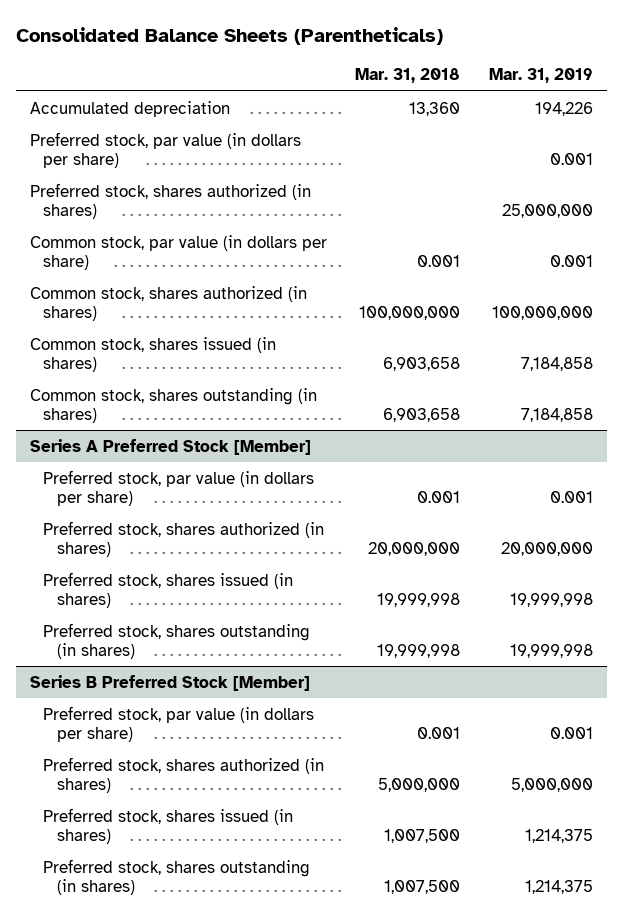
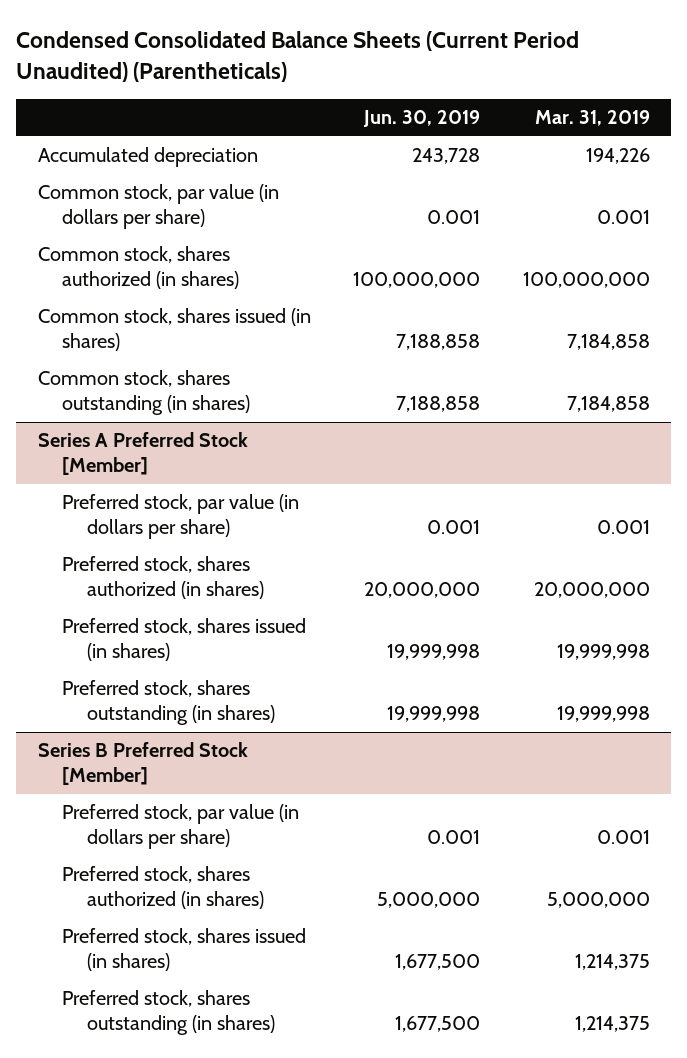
- Consolidated Balance Sheets (Parentheticals)
+ Condensed Consolidated Balance Sheets (Current Period Unaudited) (Parentheticals)
- | Mar. 31, 2018 | Mar. 31, 2019
+ | Jun. 30, 2019 | Mar. 31, 2019
- Preferred stock, par value (in dollars per share) | | 0.001
- Preferred stock, shares authorized (in shares) | | 25,000,000

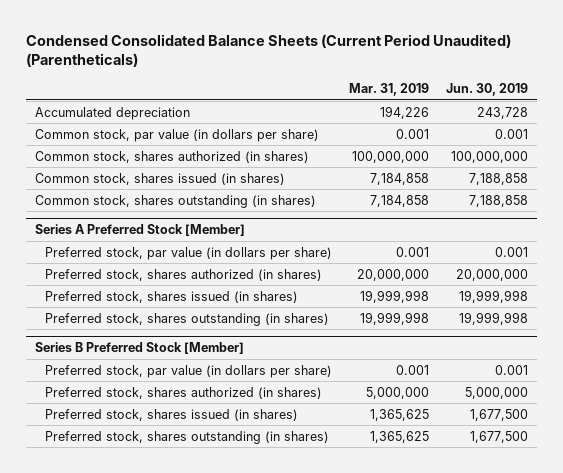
- | Jun. 30, 2019 | Mar. 31, 2019
+ | Mar. 31, 2019 | Jun. 30, 2019
@ Series B Preferred Stock [Member]
- Preferred stock, shares issued (in shares) | 1,677,500 | 1,214,375
- Preferred stock, shares outstanding (in shares) | 1,677,500 | 1,214,375
+ Preferred stock, shares issued (in shares) | 1,365,625 | 1,677,500
+ Preferred stock, shares outstanding (in shares) | 1,365,625 | 1,677,500

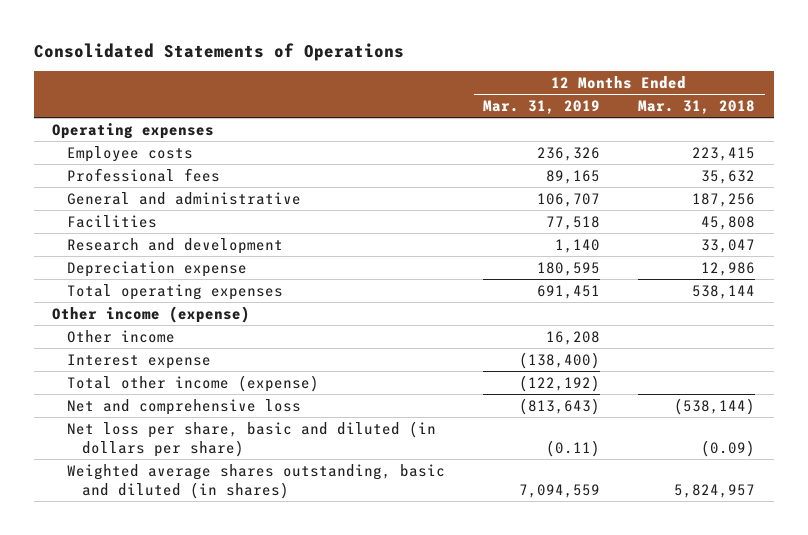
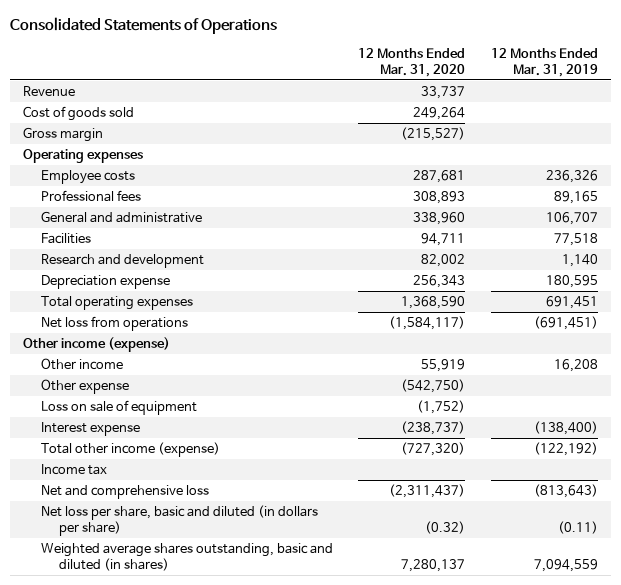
- | 12 Months Ended Mar. 31, 2019 | 12 Months Ended Mar. 31, 2018
+ | 12 Months Ended Mar. 31, 2020 | 12 Months Ended Mar. 31, 2019
+ Revenue | 33,737 |
+ Cost of goods sold | 249,264 |
+ Gross margin | (215,527) |
+ Net loss from operations | (1,584,117) | (691,451)
+ Other expense | (542,750) |
+ Loss on sale of equipment | (1,752) |
+ Income tax

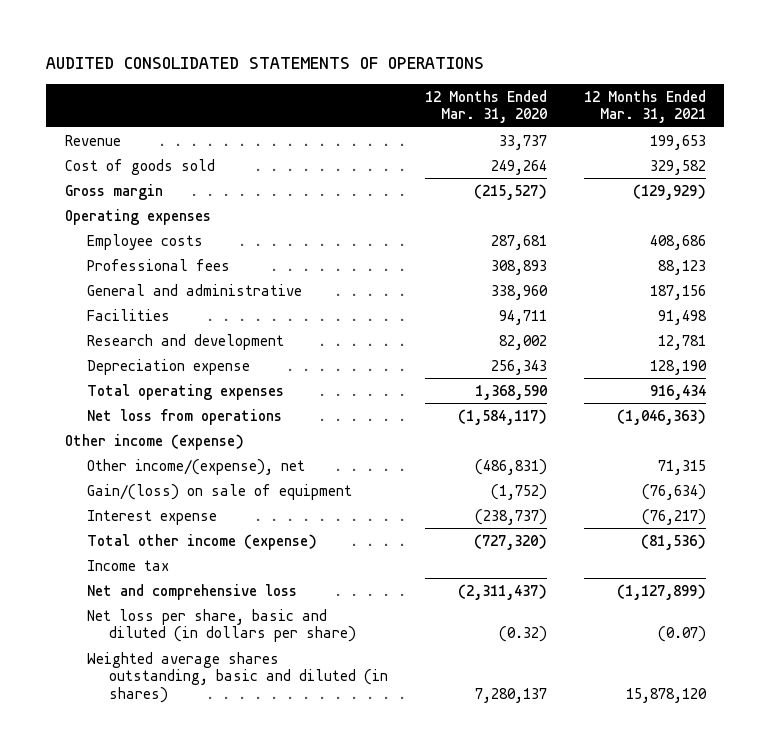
- Consolidated Statements of Operations
+ AUDITED CONSOLIDATED STATEMENTS OF OPERATIONS
- | 12 Months Ended Mar. 31, 2020 | 12 Months Ended Mar. 31, 2019
+ | 12 Months Ended Mar. 31, 2020 | 12 Months Ended Mar. 31, 2021
- Other income | 55,919 | 16,208
- Other expense | (542,750) |
- Loss on sale of equipment | (1,752) |
+ Other income/(expense), net | (486,831) | 71,315
+ Gain/(loss) on sale of equipment | (1,752) | (76,634)

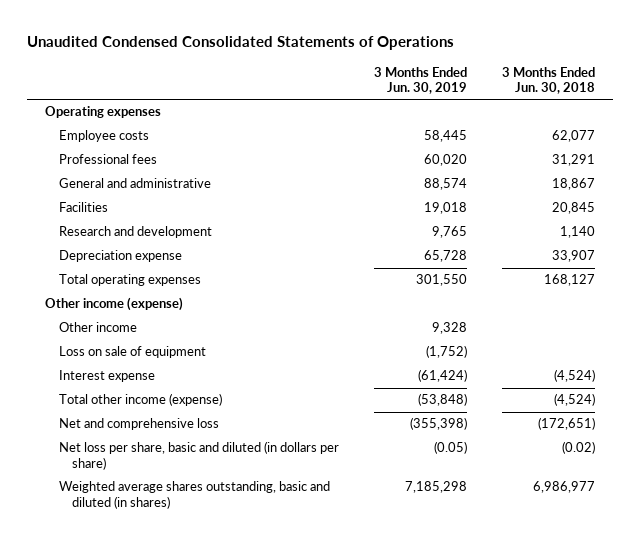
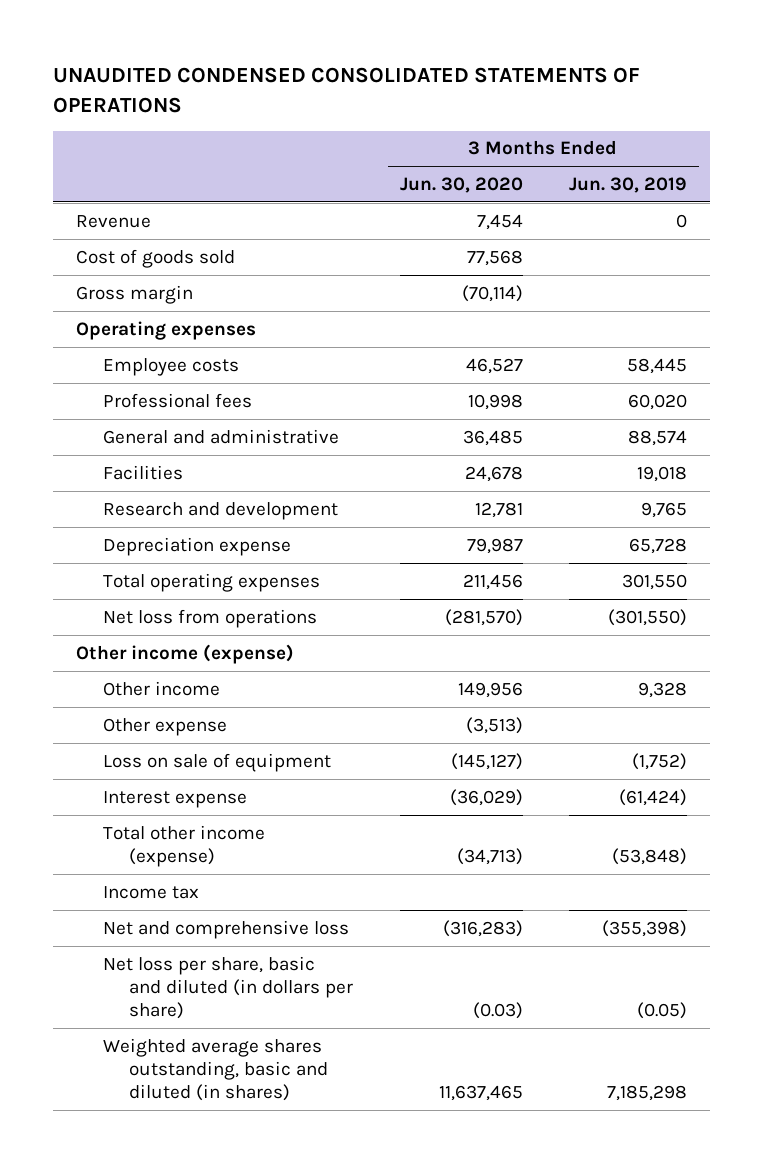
- Unaudited Condensed Consolidated Statements of Operations
+ UNAUDITED CONDENSED CONSOLIDATED STATEMENTS OF OPERATIONS
- | 3 Months Ended Jun. 30, 2019 | 3 Months Ended Jun. 30, 2018
+ | 3 Months Ended Jun. 30, 2020 | 3 Months Ended Jun. 30, 2019
+ Revenue | 7,454 | 0
+ Cost of goods sold | 77,568 |
+ Gross margin | (70,114) |
+ Net loss from operations | (281,570) | (301,550)
+ Other expense | (3,513) |
+ Income tax

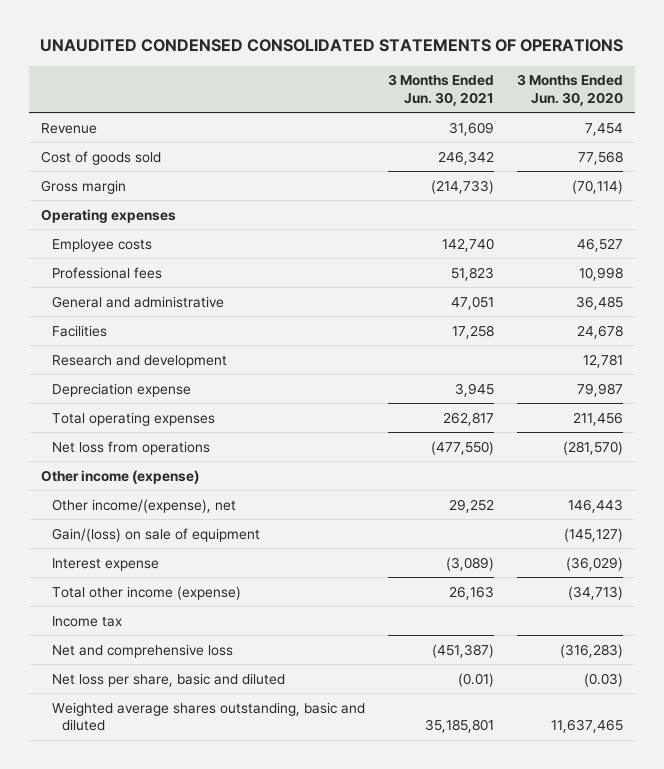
- | 3 Months Ended Jun. 30, 2020 | 3 Months Ended Jun. 30, 2019
+ | 3 Months Ended Jun. 30, 2021 | 3 Months Ended Jun. 30, 2020
- Other income | 149,956 | 9,328
- Other expense | (3,513) |
- Loss on sale of equipment | (145,127) | (1,752)
+ Other income/(expense), net | 29,252 | 146,443
+ Gain/(loss) on sale of equipment | | (145,127)
- Net loss per share, basic and diluted (in dollars per share) | (0.03) | (0.05)
- Weighted average shares outstanding, basic and diluted (in shares) | 11,637,465 | 7,185,298
+ Net loss per share, basic and diluted | (0.01) | (0.03)
+ Weighted average shares outstanding, basic and diluted | 35,185,801 | 11,637,465

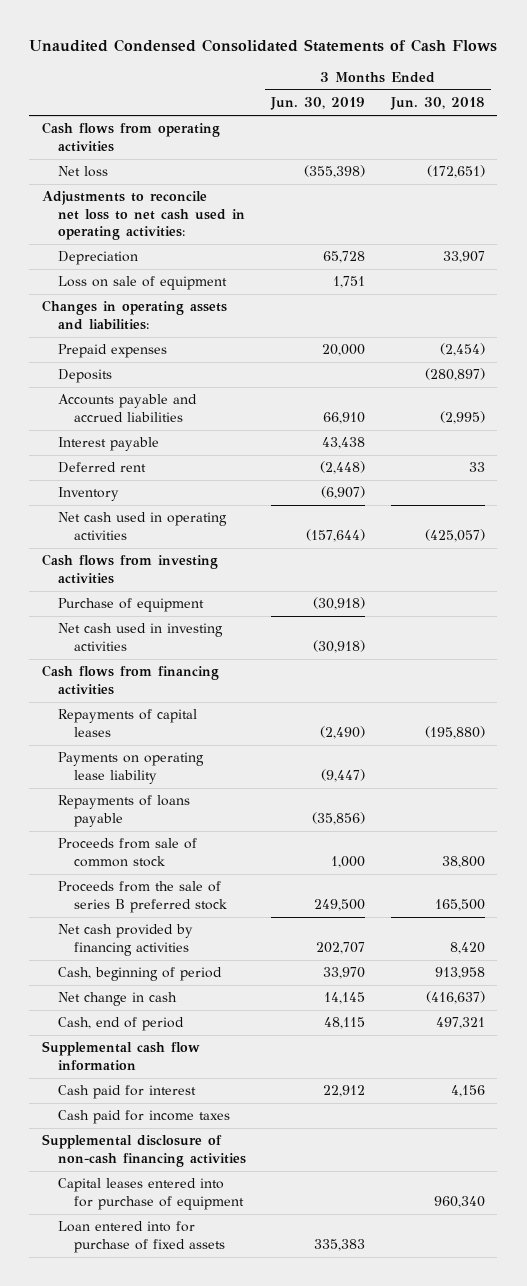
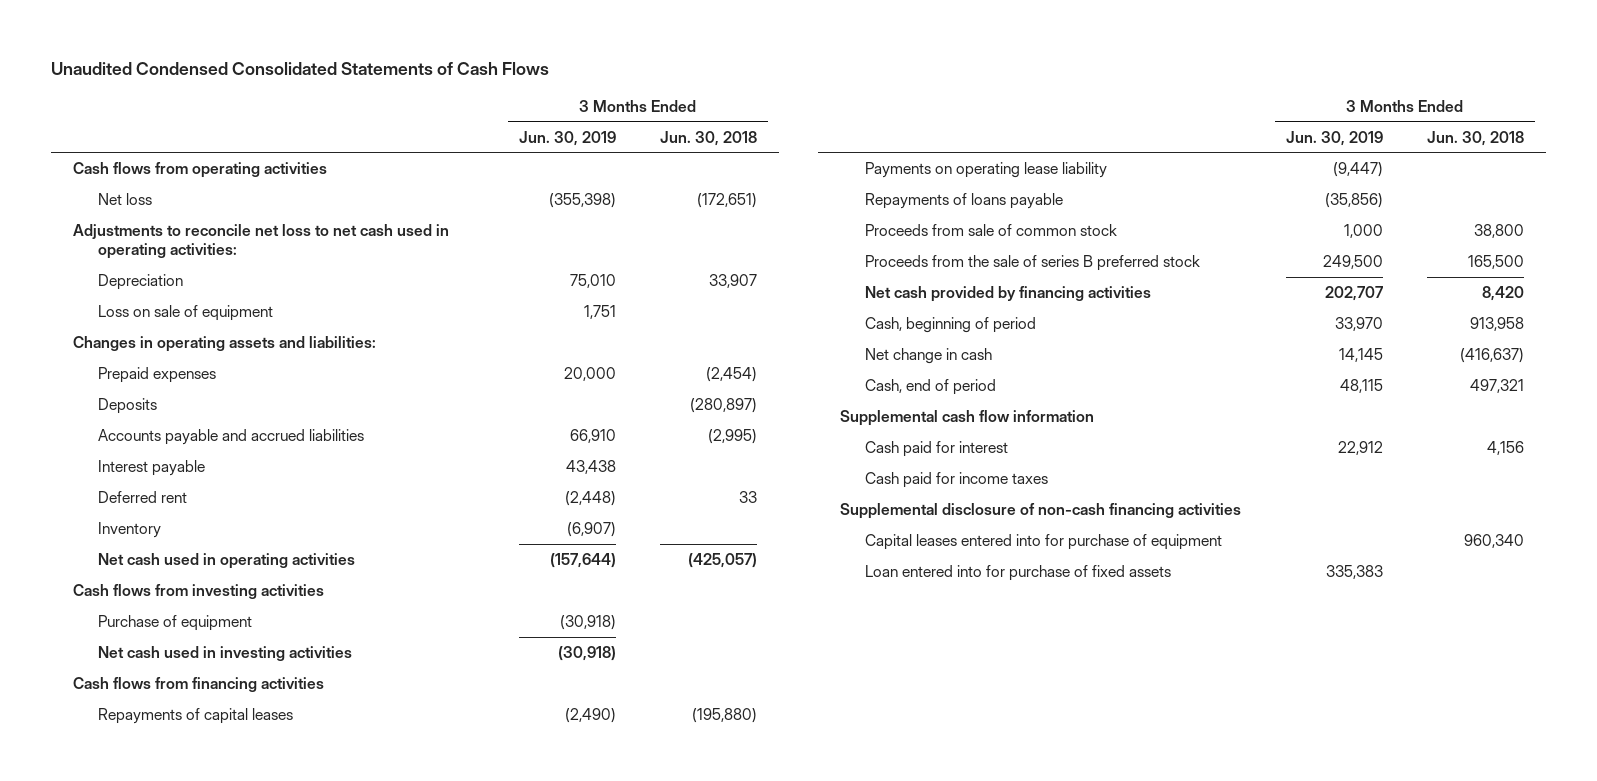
- Depreciation | 65,728 | 33,907
+ Depreciation | 75,010 | 33,907

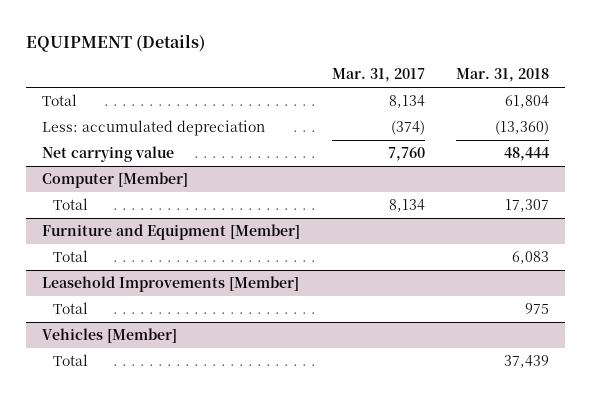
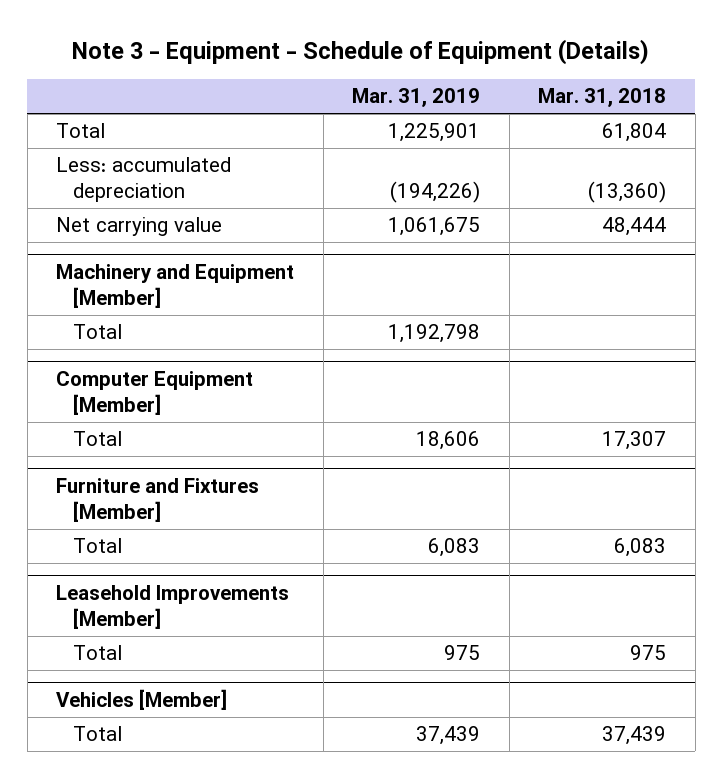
- EQUIPMENT (Details)
+ Note 3 - Equipment - Schedule of Equipment (Details)
- | Mar. 31, 2017 | Mar. 31, 2018
+ | Mar. 31, 2019 | Mar. 31, 2018
- Computer [Member]
+ Machinery and Equipment [Member]
+ Total | 1,192,798 |
+ Computer Equipment [Member]
- Furniture and Equipment [Member]
+ Furniture and Fixtures [Member]

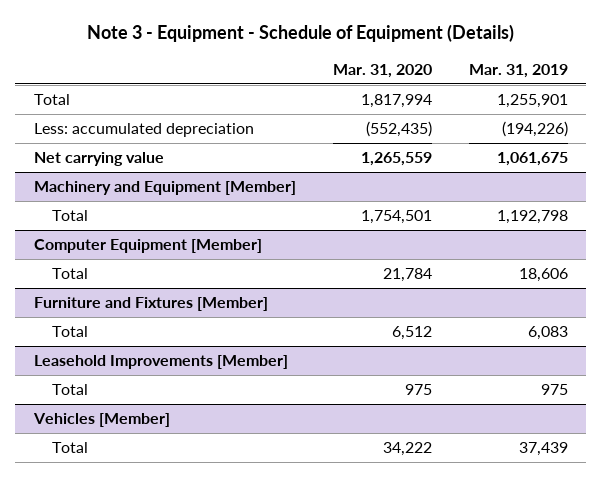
- | Mar. 31, 2019 | Mar. 31, 2018
+ | Mar. 31, 2020 | Mar. 31, 2019
- Total | 1,225,901 | 61,804
+ Total | 1,817,994 | 1,255,901

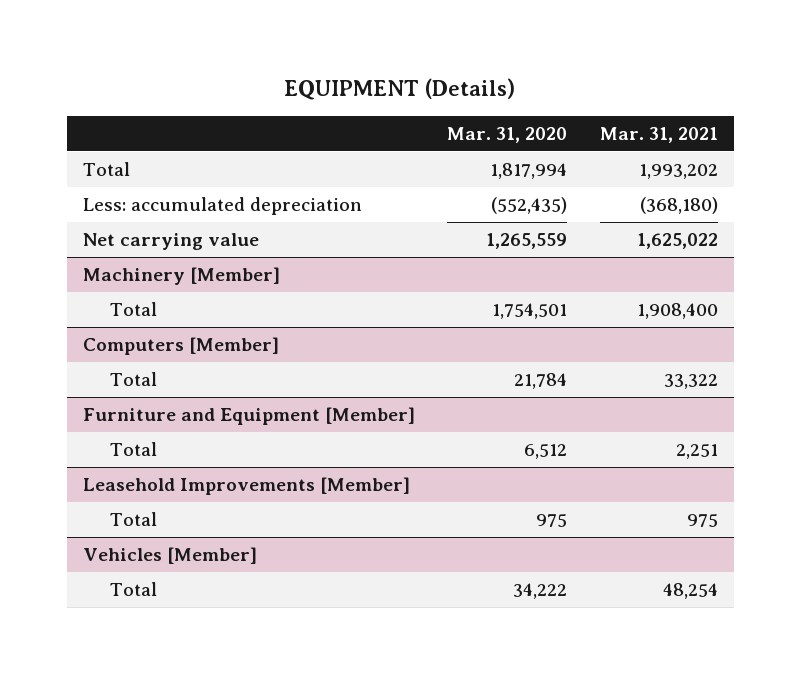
- Note 3 - Equipment - Schedule of Equipment (Details)
+ EQUIPMENT (Details)
- | Mar. 31, 2020 | Mar. 31, 2019
+ | Mar. 31, 2020 | Mar. 31, 2021
- Machinery and Equipment [Member]
+ Machinery [Member]
- Computer Equipment [Member]
+ Computers [Member]
- Furniture and Fixtures [Member]
+ Furniture and Equipment [Member]

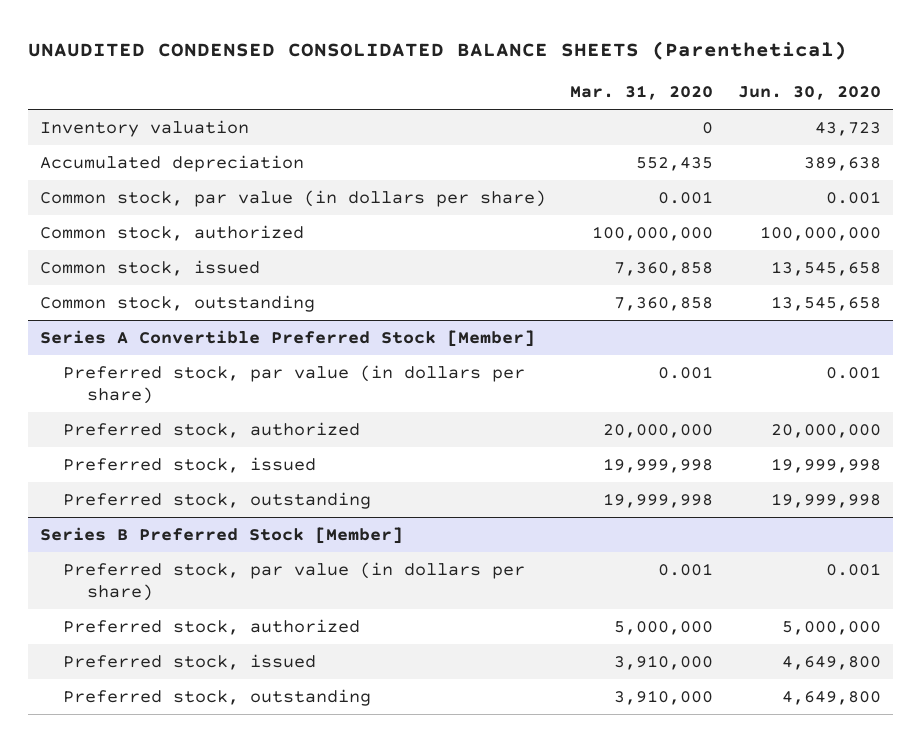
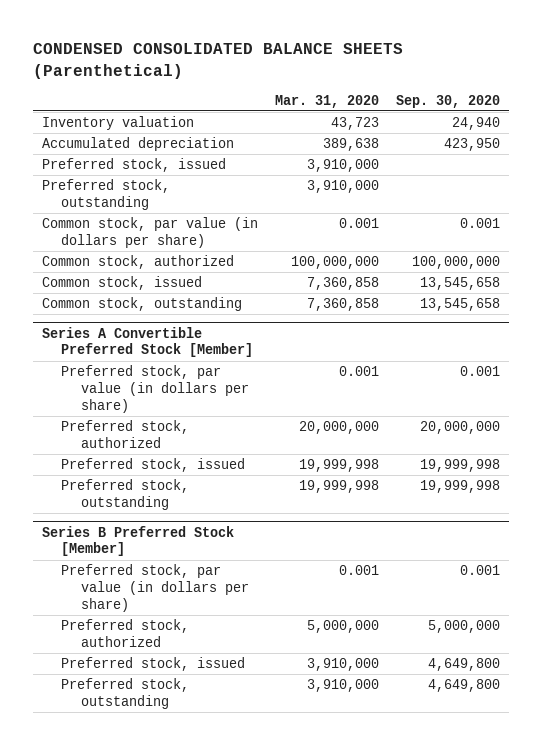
- UNAUDITED CONDENSED CONSOLIDATED BALANCE SHEETS (Parenthetical)
+ CONDENSED CONSOLIDATED BALANCE SHEETS (Parenthetical)
- | Mar. 31, 2020 | Jun. 30, 2020
+ | Mar. 31, 2020 | Sep. 30, 2020
- Inventory valuation | 0 | 43,723
- Accumulated depreciation | 552,435 | 389,638
+ Inventory valuation | 43,723 | 24,940
+ Accumulated depreciation | 389,638 | 423,950
+ Preferred stock, issued | 3,910,000 |
+ Preferred stock, outstanding | 3,910,000 |

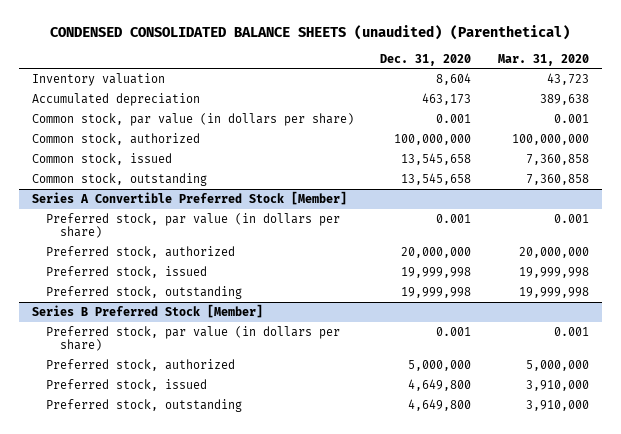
- CONDENSED CONSOLIDATED BALANCE SHEETS (Parenthetical)
+ CONDENSED CONSOLIDATED BALANCE SHEETS (unaudited) (Parenthetical)
- | Mar. 31, 2020 | Sep. 30, 2020
+ | Dec. 31, 2020 | Mar. 31, 2020
- Preferred stock, issued | 3,910,000 |
- Preferred stock, outstanding | 3,910,000 |

